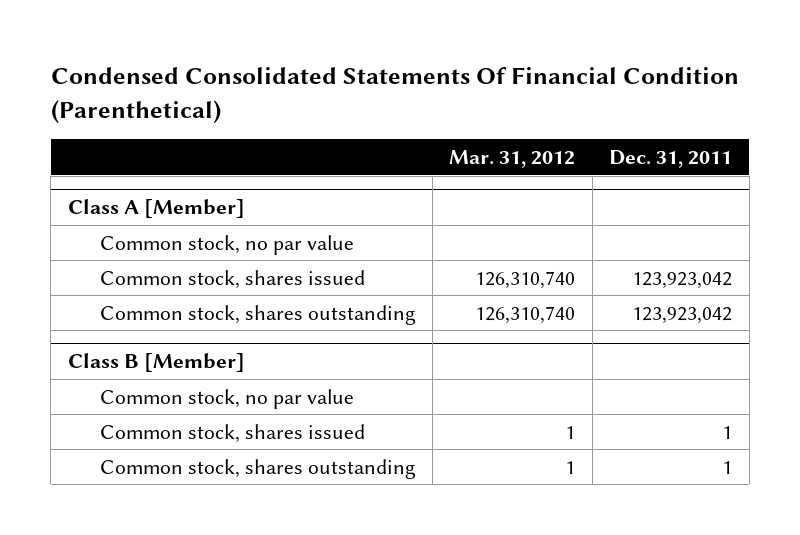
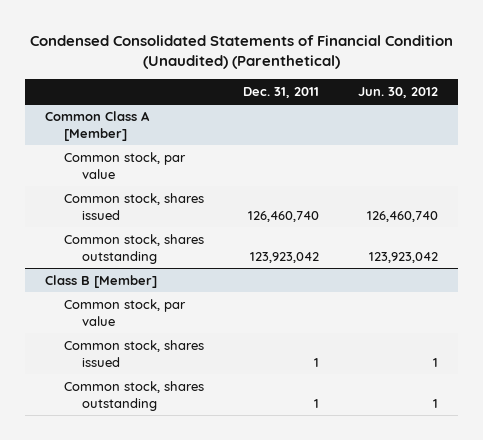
- Condensed Consolidated Statements Of Financial Condition (Parenthetical)
+ Condensed Consolidated Statements of Financial Condition (Unaudited) (Parenthetical)
- | Mar. 31, 2012 | Dec. 31, 2011
+ | Dec. 31, 2011 | Jun. 30, 2012
- Class A [Member]
- Common stock, no par value
- Common stock, shares issued | 126,310,740 | 123,923,042
+ Common Class A [Member]
+ Common stock, par value
+ Common stock, shares issued | 126,460,740 | 126,460,740
@ Class B [Member]
- Common stock, no par value
+ Common stock, par value

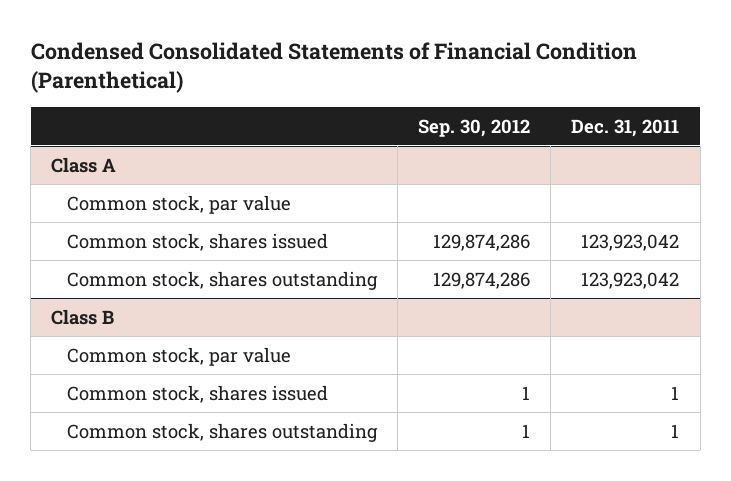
- Condensed Consolidated Statements of Financial Condition (Unaudited) (Parenthetical)
+ Condensed Consolidated Statements of Financial Condition (Parenthetical)
- | Dec. 31, 2011 | Jun. 30, 2012
+ | Sep. 30, 2012 | Dec. 31, 2011
- Common Class A [Member]
+ Class A
- Common stock, shares issued | 126,460,740 | 126,460,740
+ Common stock, shares issued | 129,874,286 | 123,923,042
- Class B [Member]
+ Class B

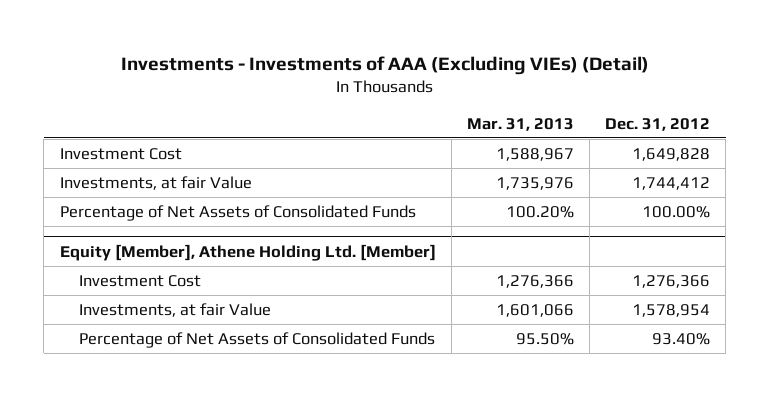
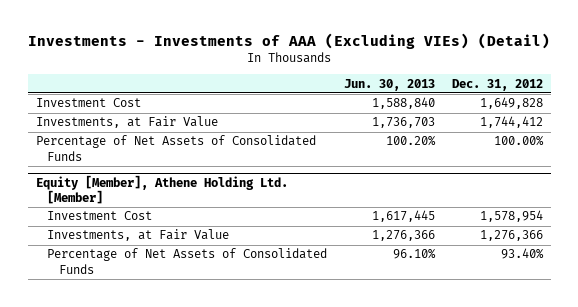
- | Mar. 31, 2013 | Dec. 31, 2012
+ | Jun. 30, 2013 | Dec. 31, 2012
- Investments, at fair Value | 1,735,976 | 1,744,412
+ Investments, at Fair Value | 1,736,703 | 1,744,412
@ Equity [Member], Athene Holding Ltd. [Member]
- Investment Cost | 1,276,366 | 1,276,366
- Investments, at fair Value | 1,601,066 | 1,578,954
+ Investment Cost | 1,617,445 | 1,578,954
+ Investments, at Fair Value | 1,276,366 | 1,276,366

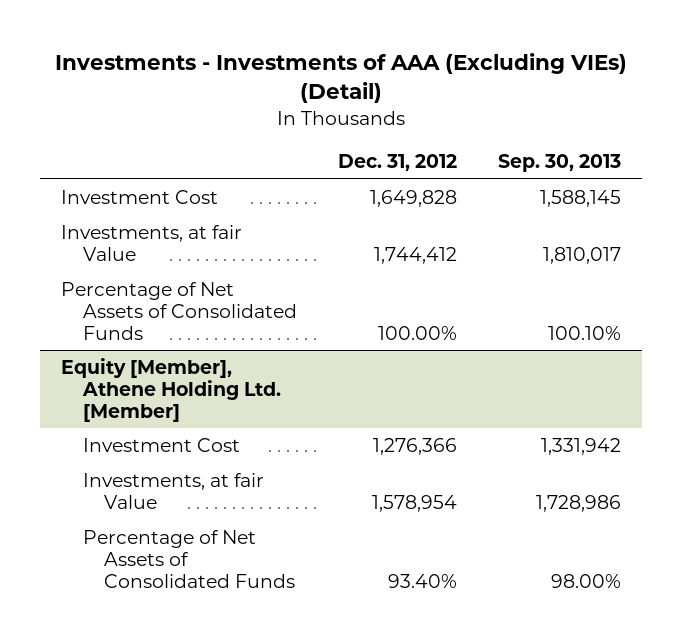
- | Jun. 30, 2013 | Dec. 31, 2012
+ | Dec. 31, 2012 | Sep. 30, 2013
- Investments, at Fair Value | 1,736,703 | 1,744,412
+ Investments, at fair Value | 1,744,412 | 1,810,017
@ Equity [Member], Athene Holding Ltd. [Member]
- Investment Cost | 1,617,445 | 1,578,954
- Investments, at Fair Value | 1,276,366 | 1,276,366
+ Investment Cost | 1,276,366 | 1,331,942
+ Investments, at fair Value | 1,578,954 | 1,728,986

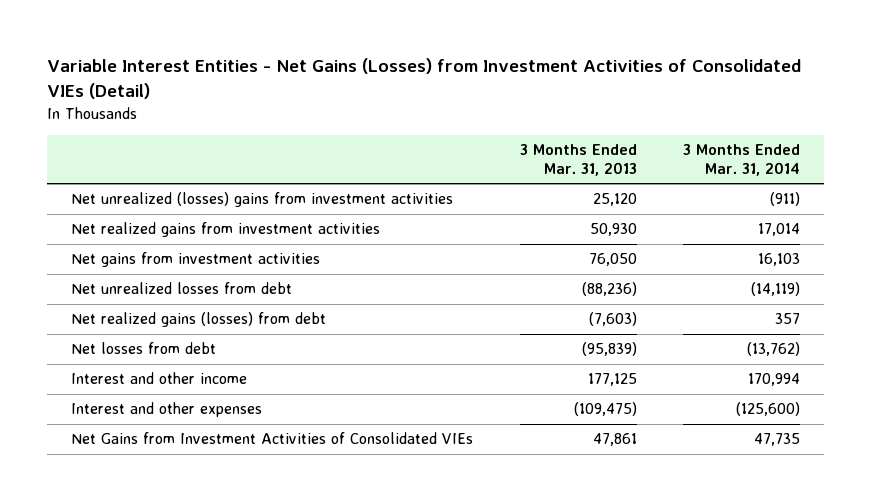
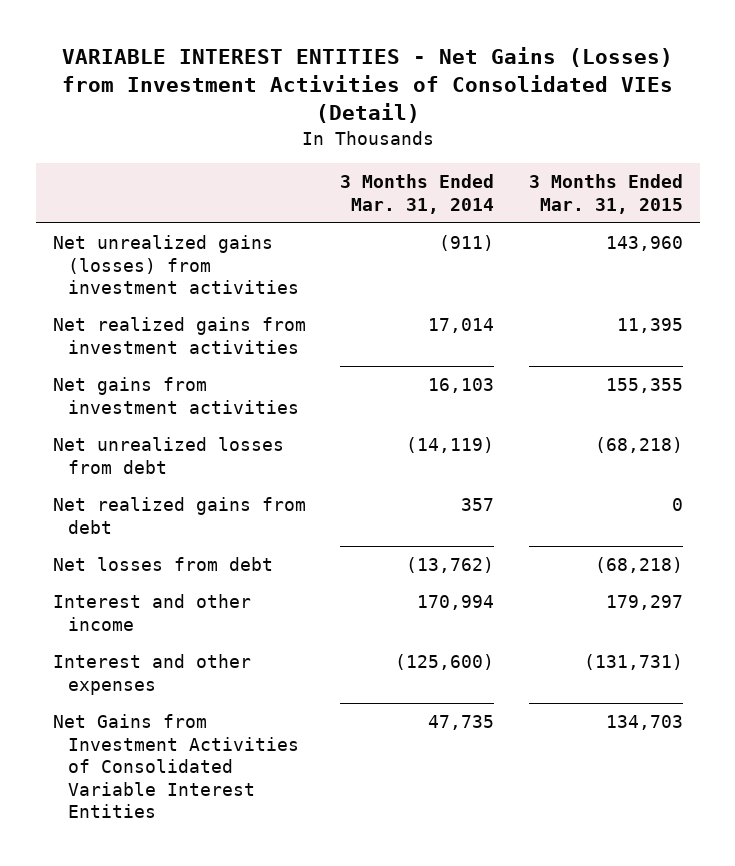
- Variable Interest Entities - Net Gains (Losses) from Investment Activities of Consolidated VIEs (Detail)
+ VARIABLE INTEREST ENTITIES - Net Gains (Losses) from Investment Activities of Consolidated VIEs (Detail)
- | 3 Months Ended Mar. 31, 2013 | 3 Months Ended Mar. 31, 2014
+ | 3 Months Ended Mar. 31, 2014 | 3 Months Ended Mar. 31, 2015
- Net unrealized (losses) gains from investment activities | 25,120 | (911)
+ Net unrealized gains (losses) from investment activities | (911) | 143,960
- Net realized gains (losses) from debt | (7,603) | 357
+ Net realized gains from debt | 357 | 0
- Net Gains from Investment Activities of Consolidated VIEs | 47,861 | 47,735
+ Net Gains from Investment Activities of Consolidated Variable Interest Entities | 47,735 | 134,703

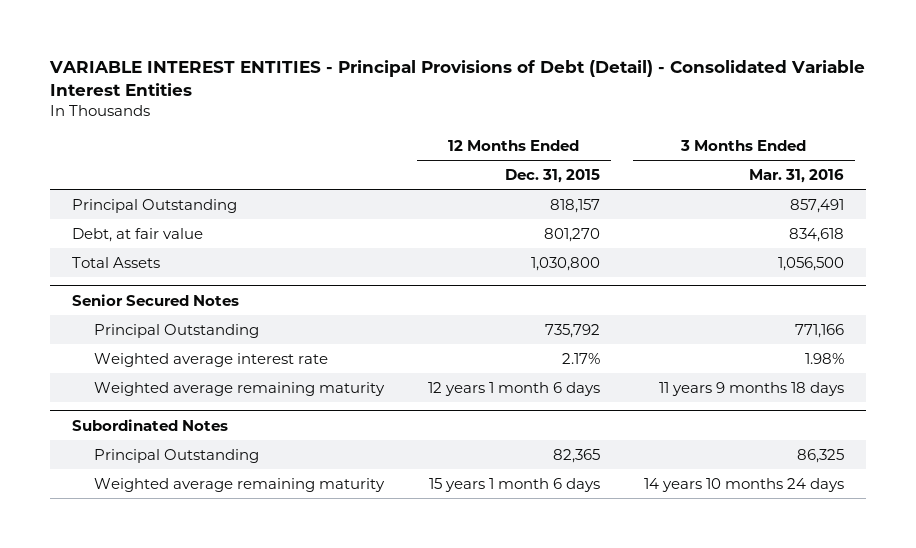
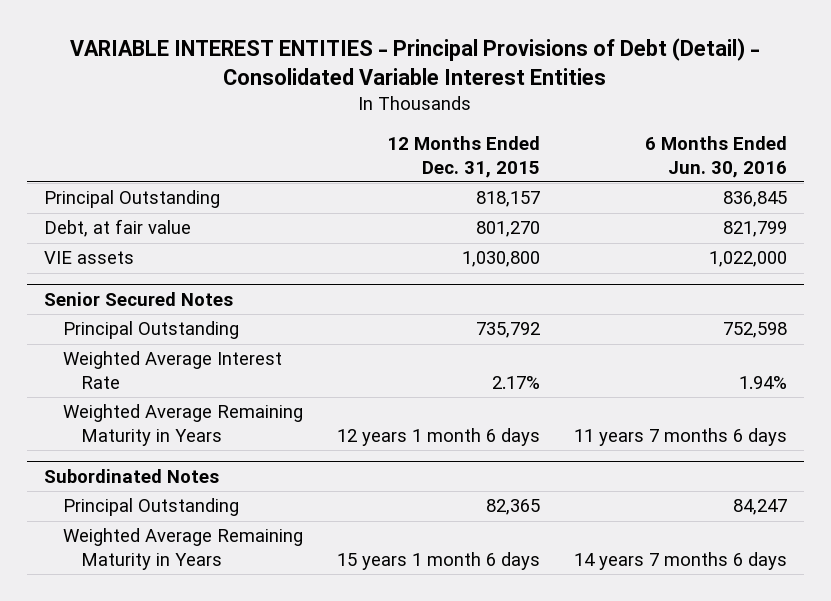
- | 12 Months Ended Dec. 31, 2015 | 3 Months Ended Mar. 31, 2016
+ | 12 Months Ended Dec. 31, 2015 | 6 Months Ended Jun. 30, 2016
- Total Assets | 1,030,800 | 1,056,500
+ VIE assets | 1,030,800 | 1,022,000
@ Senior Secured Notes
- Weighted average interest rate | 2.17% | 1.98%
- Weighted average remaining maturity | 12 years 1 month 6 days | 11 years 9 months 18 days
+ Weighted Average Interest Rate | 2.17% | 1.94%
+ Weighted Average Remaining Maturity in Years | 12 years 1 month 6 days | 11 years 7 months 6 days
@ Subordinated Notes
- Weighted average remaining maturity | 15 years 1 month 6 days | 14 years 10 months 24 days
+ Weighted Average Remaining Maturity in Years | 15 years 1 month 6 days | 14 years 7 months 6 days

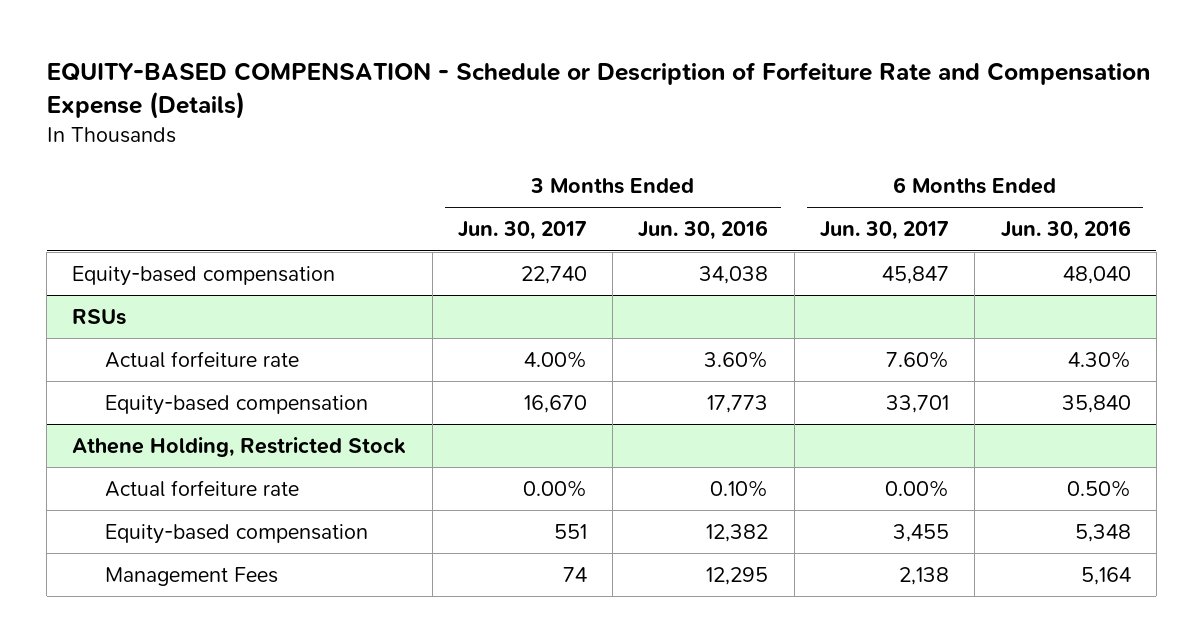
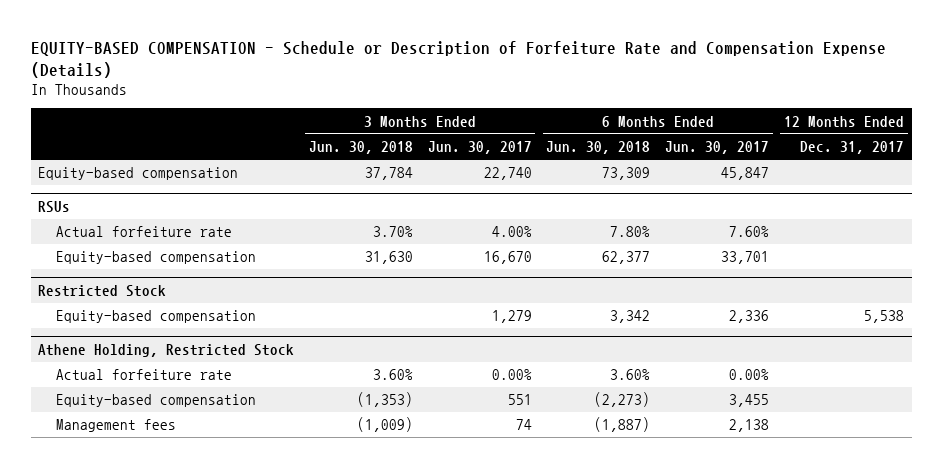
- | 3 Months Ended Jun. 30, 2017 | 3 Months Ended Jun. 30, 2016 | 6 Months Ended Jun. 30, 2017 | 6 Months Ended Jun. 30, 2016
+ | 3 Months Ended Jun. 30, 2018 | 3 Months Ended Jun. 30, 2017 | 6 Months Ended Jun. 30, 2018 | 6 Months Ended Jun. 30, 2017 | 12 Months Ended Dec. 31, 2017
+ Restricted Stock
+ Equity-based compensation | | 1,279 | 3,342 | 2,336 | 5,538
@ Athene Holding, Restricted Stock
- Management Fees | 74 | 12,295 | 2,138 | 5,164
+ Management fees | (1,009) | 74 | (1,887) | 2,138 |

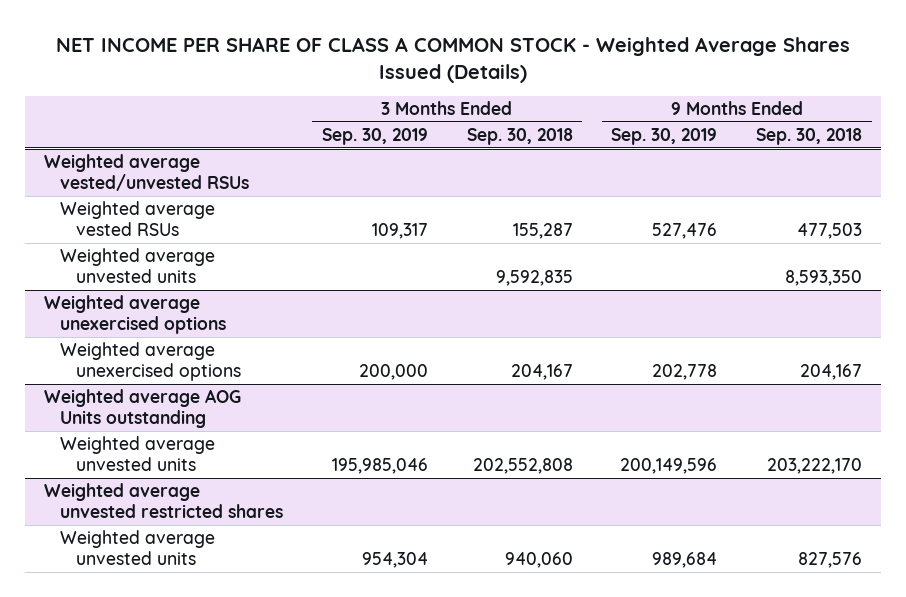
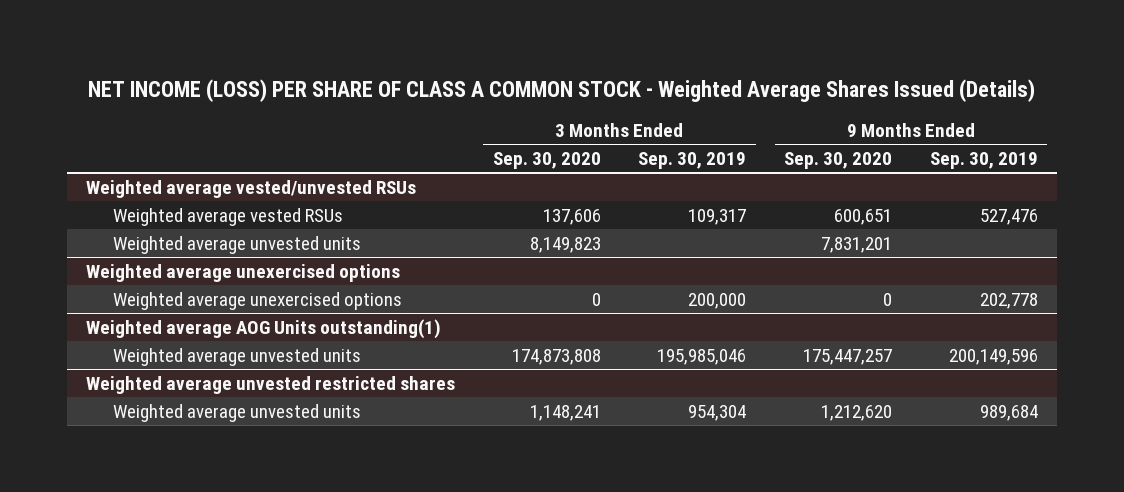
- NET INCOME PER SHARE OF CLASS A COMMON STOCK - Weighted Average Shares Issued (Details)
+ NET INCOME (LOSS) PER SHARE OF CLASS A COMMON STOCK - Weighted Average Shares Issued (Details)
- | 3 Months Ended Sep. 30, 2019 | 3 Months Ended Sep. 30, 2018 | 9 Months Ended Sep. 30, 2019 | 9 Months Ended Sep. 30, 2018
+ | 3 Months Ended Sep. 30, 2020 | 3 Months Ended Sep. 30, 2019 | 9 Months Ended Sep. 30, 2020 | 9 Months Ended Sep. 30, 2019
- Weighted average AOG Units outstanding
+ Weighted average AOG Units outstanding(1)

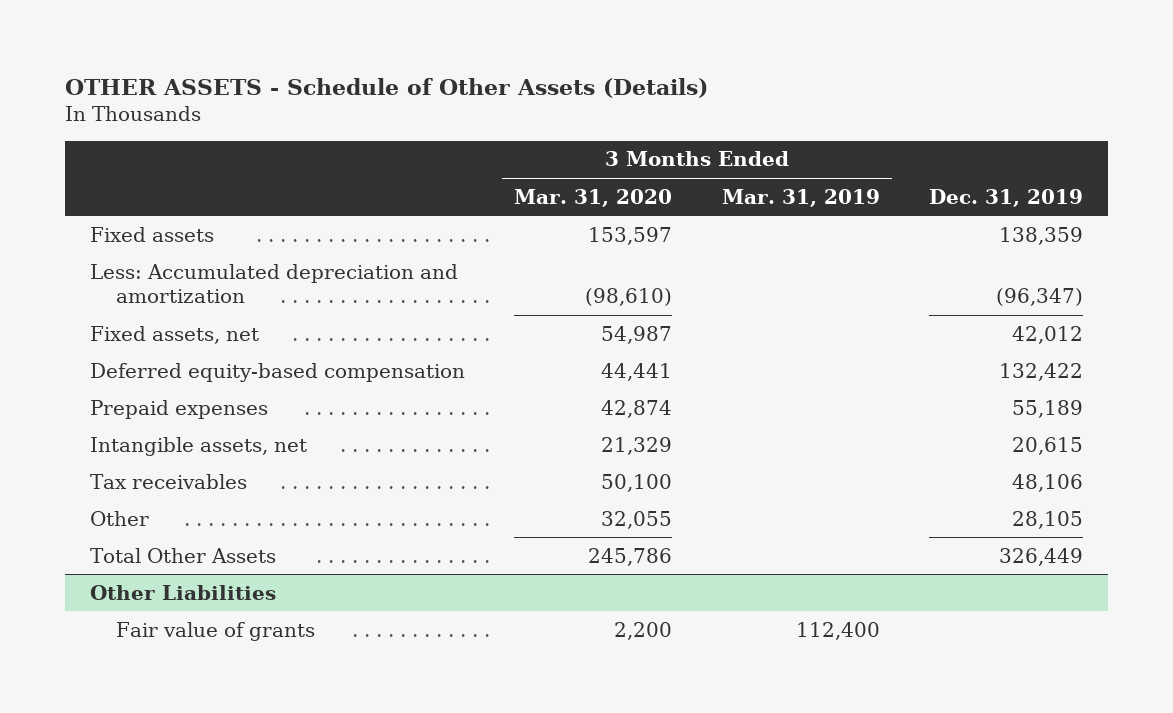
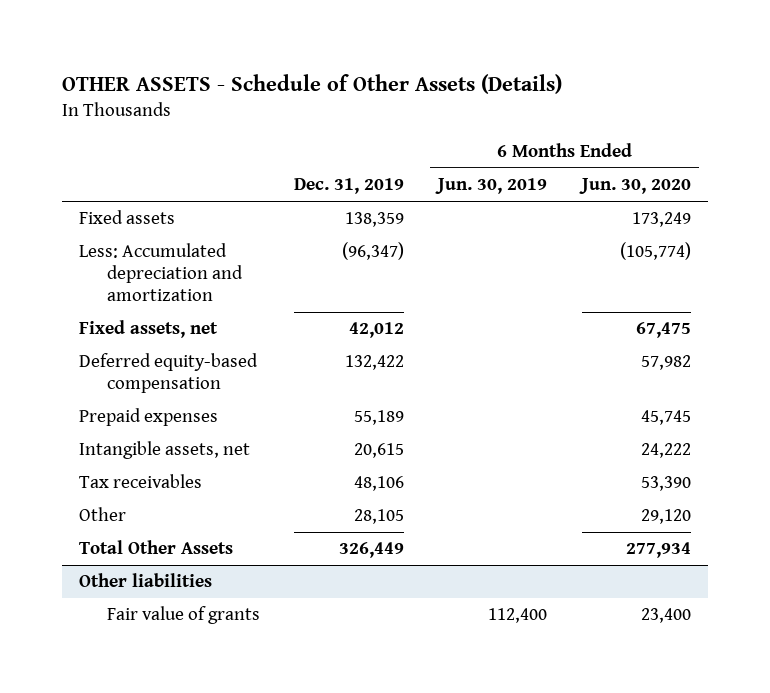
- | 3 Months Ended Mar. 31, 2020 | 3 Months Ended Mar. 31, 2019 | Dec. 31, 2019
+ | Dec. 31, 2019 | 6 Months Ended Jun. 30, 2019 | 6 Months Ended Jun. 30, 2020
- Other Liabilities
+ Other liabilities

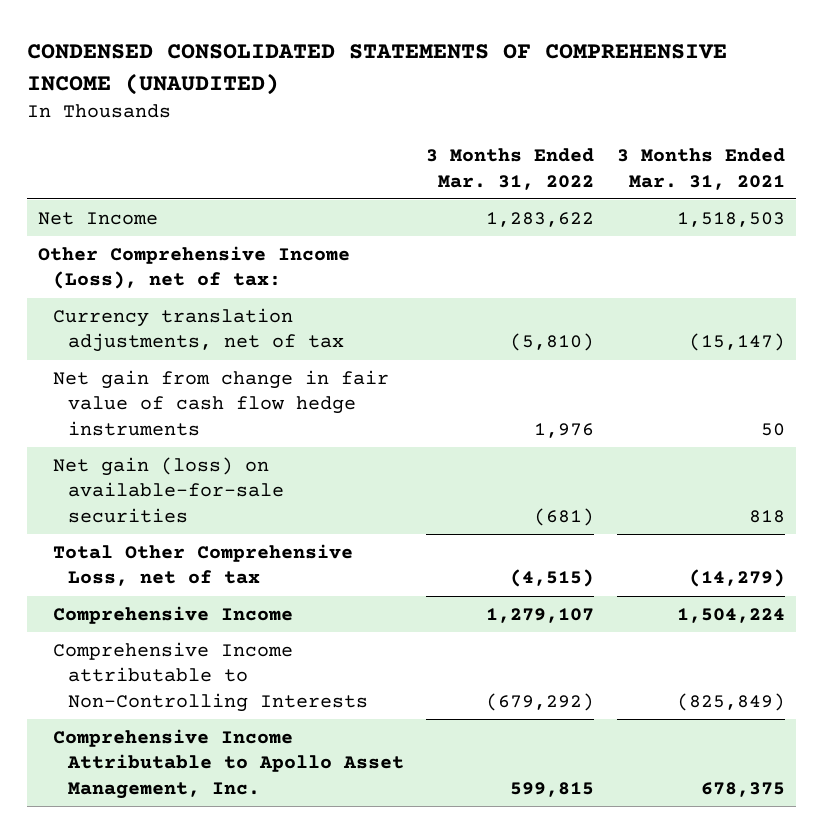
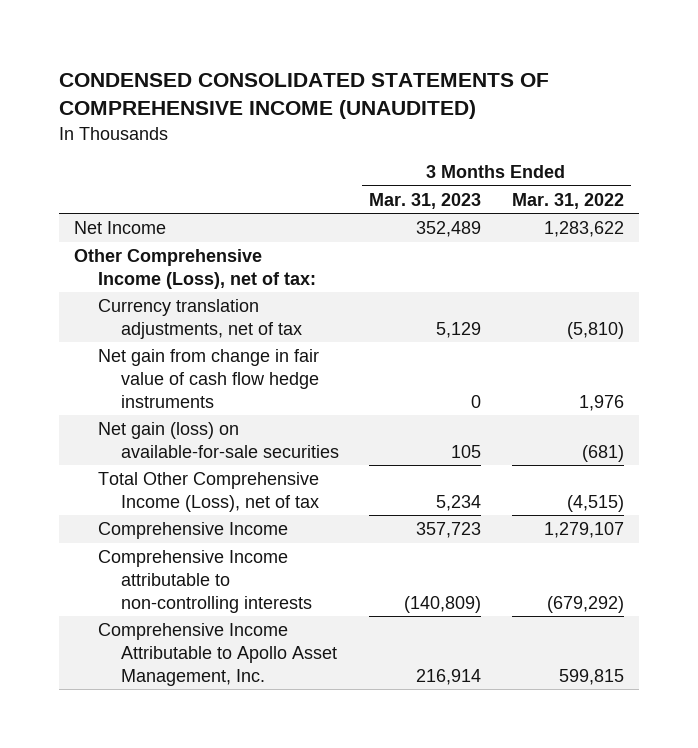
- | 3 Months Ended Mar. 31, 2022 | 3 Months Ended Mar. 31, 2021
+ | 3 Months Ended Mar. 31, 2023 | 3 Months Ended Mar. 31, 2022
- Total Other Comprehensive Loss, net of tax | (4,515) | (14,279)
+ Total Other Comprehensive Income (Loss), net of tax | 5,234 | (4,515)
- Comprehensive Income attributable to Non-Controlling Interests | (679,292) | (825,849)
+ Comprehensive Income attributable to non-controlling interests | (140,809) | (679,292)

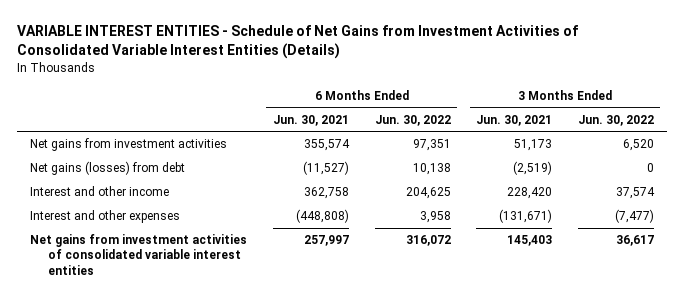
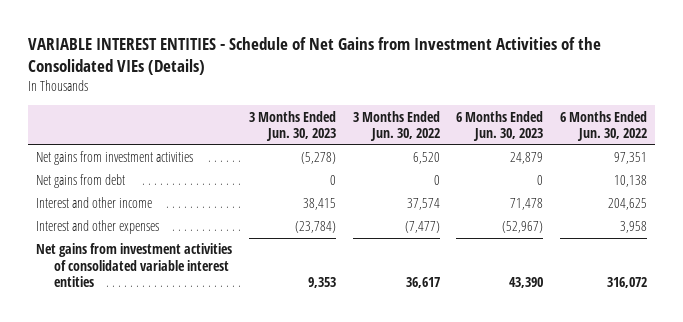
- VARIABLE INTEREST ENTITIES - Schedule of Net Gains from Investment Activities of Consolidated Variable Interest Entities (Details)
+ VARIABLE INTEREST ENTITIES - Schedule of Net Gains from Investment Activities of the Consolidated VIEs (Details)
- | 6 Months Ended Jun. 30, 2021 | 6 Months Ended Jun. 30, 2022 | 3 Months Ended Jun. 30, 2021 | 3 Months Ended Jun. 30, 2022
+ | 3 Months Ended Jun. 30, 2023 | 3 Months Ended Jun. 30, 2022 | 6 Months Ended Jun. 30, 2023 | 6 Months Ended Jun. 30, 2022
- Net gains (losses) from debt | (11,527) | 10,138 | (2,519) | 0
+ Net gains from debt | 0 | 0 | 0 | 10,138

